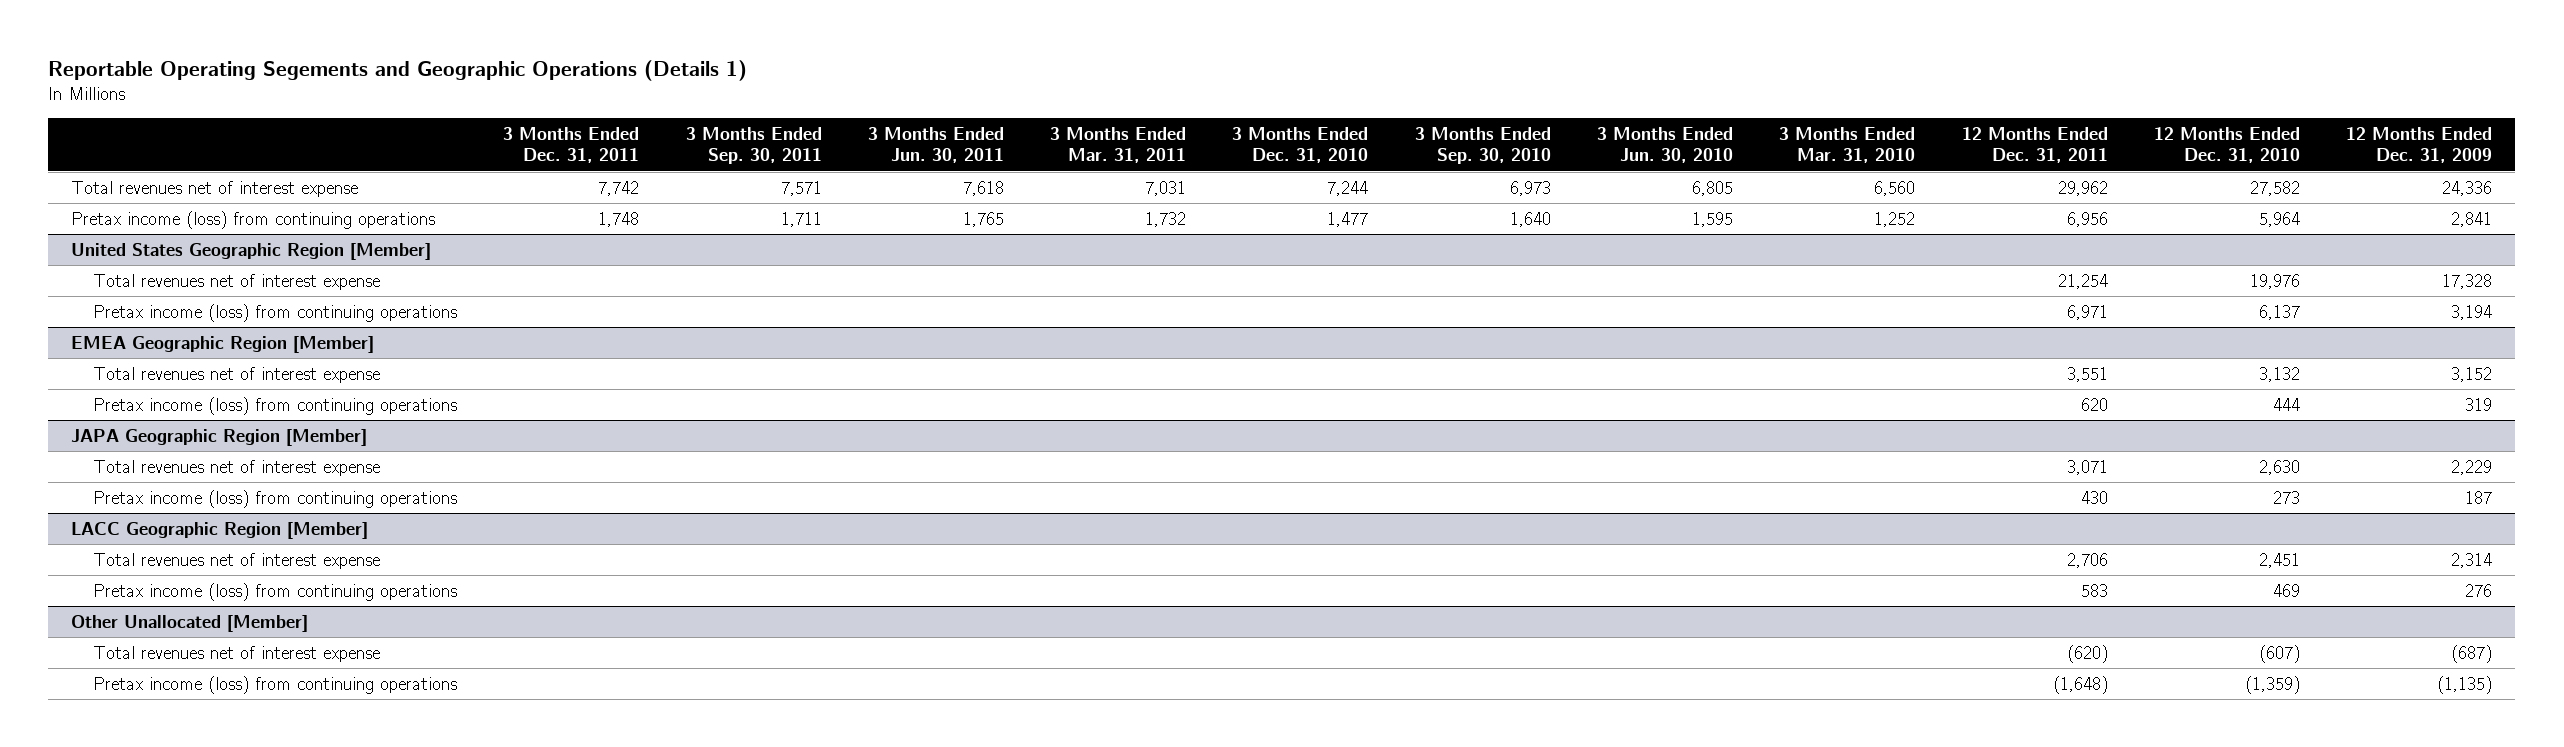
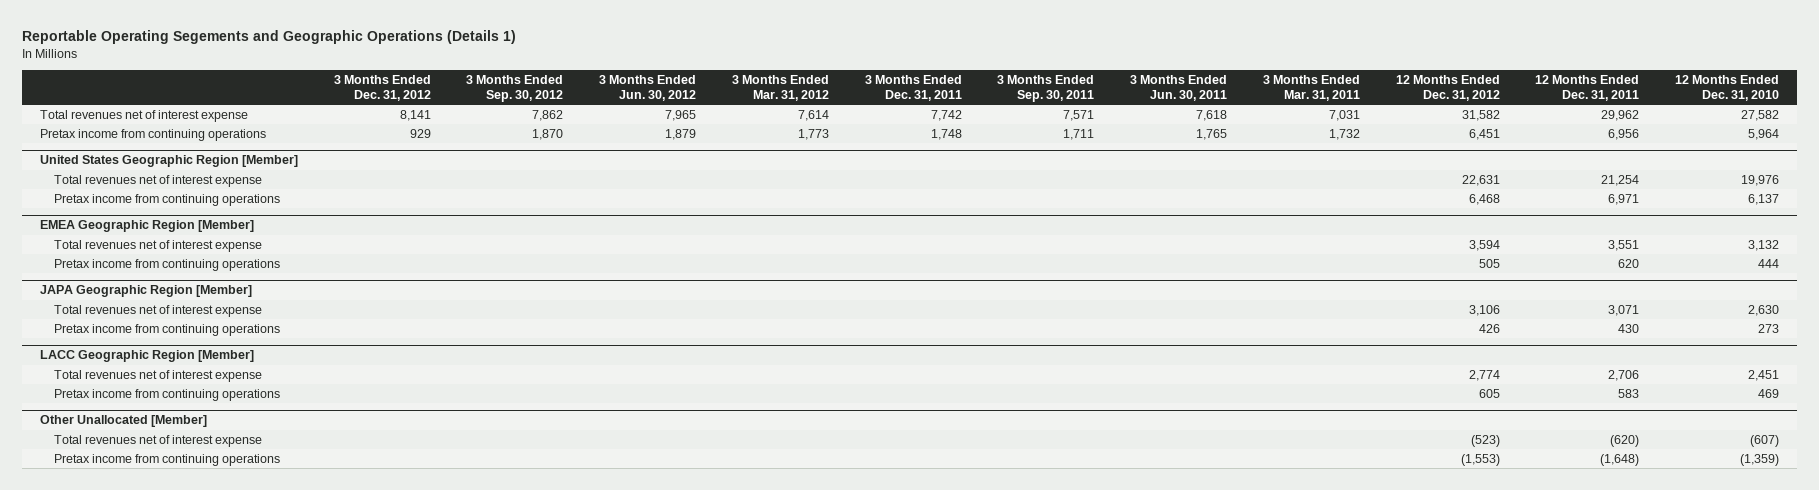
- | 3 Months Ended Dec. 31, 2011 | 3 Months Ended Sep. 30, 2011 | 3 Months Ended Jun. 30, 2011 | 3 Months Ended Mar. 31, 2011 | 3 Months Ended Dec. 31, 2010 | 3 Months Ended Sep. 30, 2010 | 3 Months Ended Jun. 30, 2010 | 3 Months Ended Mar. 31, 2010 | 12 Months Ended Dec. 31, 2011 | 12 Months Ended Dec. 31, 2010 | 12 Months Ended Dec. 31, 2009
+ | 3 Months Ended Dec. 31, 2012 | 3 Months Ended Sep. 30, 2012 | 3 Months Ended Jun. 30, 2012 | 3 Months Ended Mar. 31, 2012 | 3 Months Ended Dec. 31, 2011 | 3 Months Ended Sep. 30, 2011 | 3 Months Ended Jun. 30, 2011 | 3 Months Ended Mar. 31, 2011 | 12 Months Ended Dec. 31, 2012 | 12 Months Ended Dec. 31, 2011 | 12 Months Ended Dec. 31, 2010
- Pretax income (loss) from continuing operations | 1,748 | 1,711 | 1,765 | 1,732 | 1,477 | 1,640 | 1,595 | 1,252 | 6,956 | 5,964 | 2,841
+ Pretax income from continuing operations | 929 | 1,870 | 1,879 | 1,773 | 1,748 | 1,711 | 1,765 | 1,732 | 6,451 | 6,956 | 5,964
@ United States Geographic Region [Member]
- Pretax income (loss) from continuing operations | | | | | | | | | 6,971 | 6,137 | 3,194
+ Pretax income from continuing operations | | | | | | | | | 6,468 | 6,971 | 6,137
@ EMEA Geographic Region [Member]
- Pretax income (loss) from continuing operations | | | | | | | | | 620 | 444 | 319
+ Pretax income from continuing operations | | | | | | | | | 505 | 620 | 444
@ JAPA Geographic Region [Member]
- Pretax income (loss) from continuing operations | | | | | | | | | 430 | 273 | 187
+ Pretax income from continuing operations | | | | | | | | | 426 | 430 | 273
@ LACC Geographic Region [Member]
- Pretax income (loss) from continuing operations | | | | | | | | | 583 | 469 | 276
+ Pretax income from continuing operations | | | | | | | | | 605 | 583 | 469
@ Other Unallocated [Member]
- Pretax income (loss) from continuing operations | | | | | | | | | (1,648) | (1,359) | (1,135)
+ Pretax income from continuing operations | | | | | | | | | (1,553) | (1,648) | (1,359)

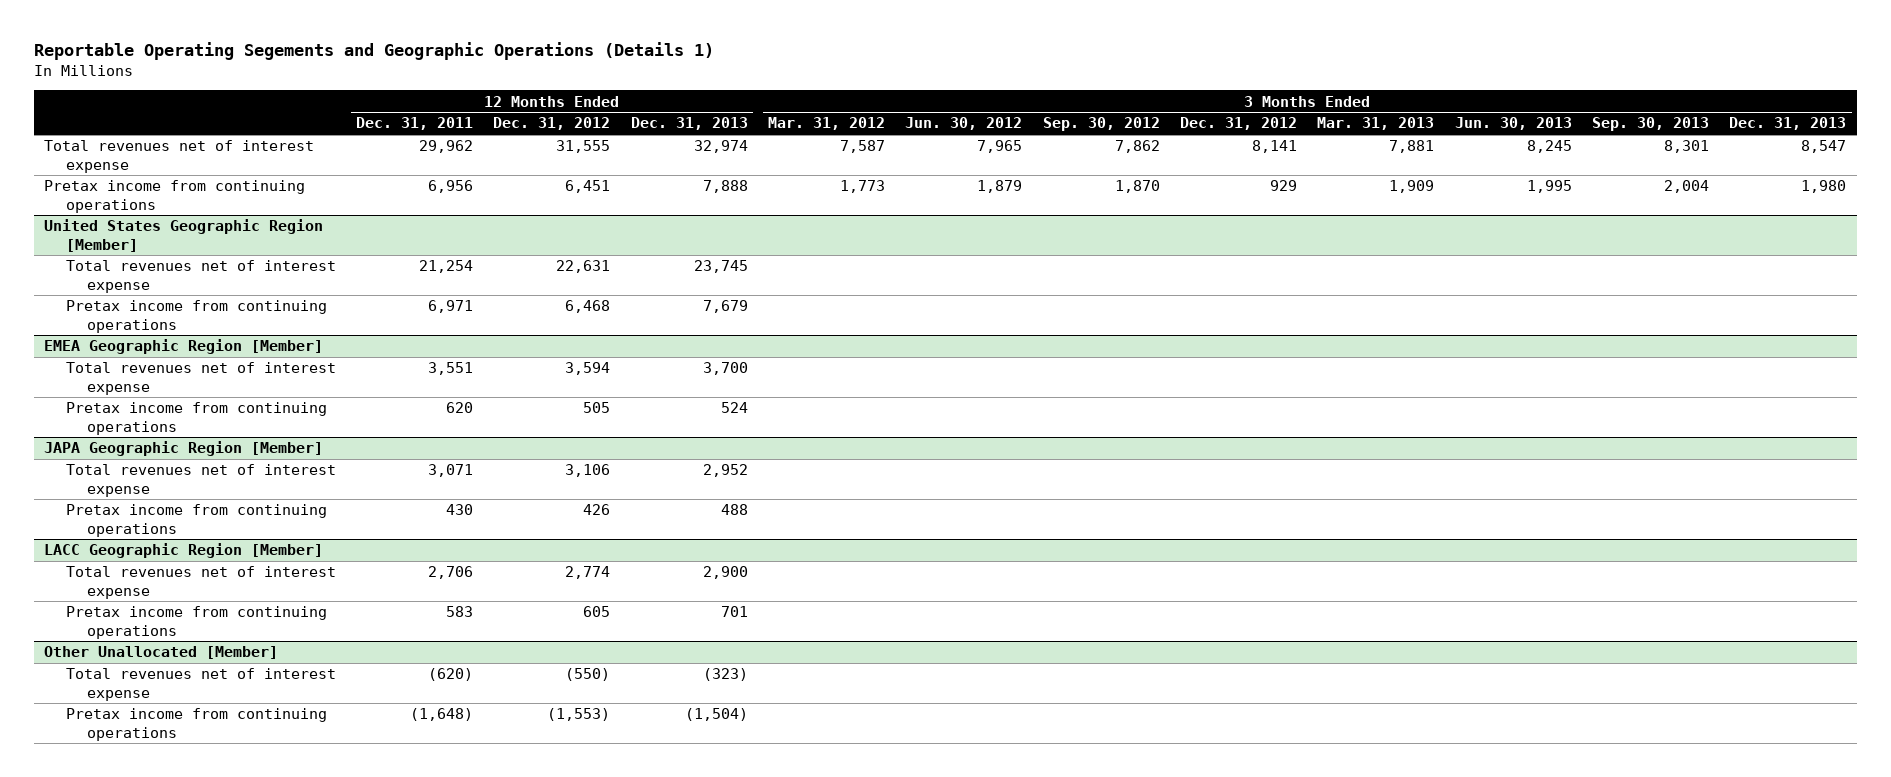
- | 3 Months Ended Dec. 31, 2012 | 3 Months Ended Sep. 30, 2012 | 3 Months Ended Jun. 30, 2012 | 3 Months Ended Mar. 31, 2012 | 3 Months Ended Dec. 31, 2011 | 3 Months Ended Sep. 30, 2011 | 3 Months Ended Jun. 30, 2011 | 3 Months Ended Mar. 31, 2011 | 12 Months Ended Dec. 31, 2012 | 12 Months Ended Dec. 31, 2011 | 12 Months Ended Dec. 31, 2010
+ | 12 Months Ended Dec. 31, 2011 | 12 Months Ended Dec. 31, 2012 | 12 Months Ended Dec. 31, 2013 | 3 Months Ended Mar. 31, 2012 | 3 Months Ended Jun. 30, 2012 | 3 Months Ended Sep. 30, 2012 | 3 Months Ended Dec. 31, 2012 | 3 Months Ended Mar. 31, 2013 | 3 Months Ended Jun. 30, 2013 | 3 Months Ended Sep. 30, 2013 | 3 Months Ended Dec. 31, 2013
- Total revenues net of interest expense | 8,141 | 7,862 | 7,965 | 7,614 | 7,742 | 7,571 | 7,618 | 7,031 | 31,582 | 29,962 | 27,582
+ Total revenues net of interest expense | 29,962 | 31,555 | 32,974 | 7,587 | 7,965 | 7,862 | 8,141 | 7,881 | 8,245 | 8,301 | 8,547
@ Other Unallocated [Member]
- Total revenues net of interest expense | | | | | | | | | (523) | (620) | (607)
+ Total revenues net of interest expense | (620) | (550) | (323) | | | | | | | |

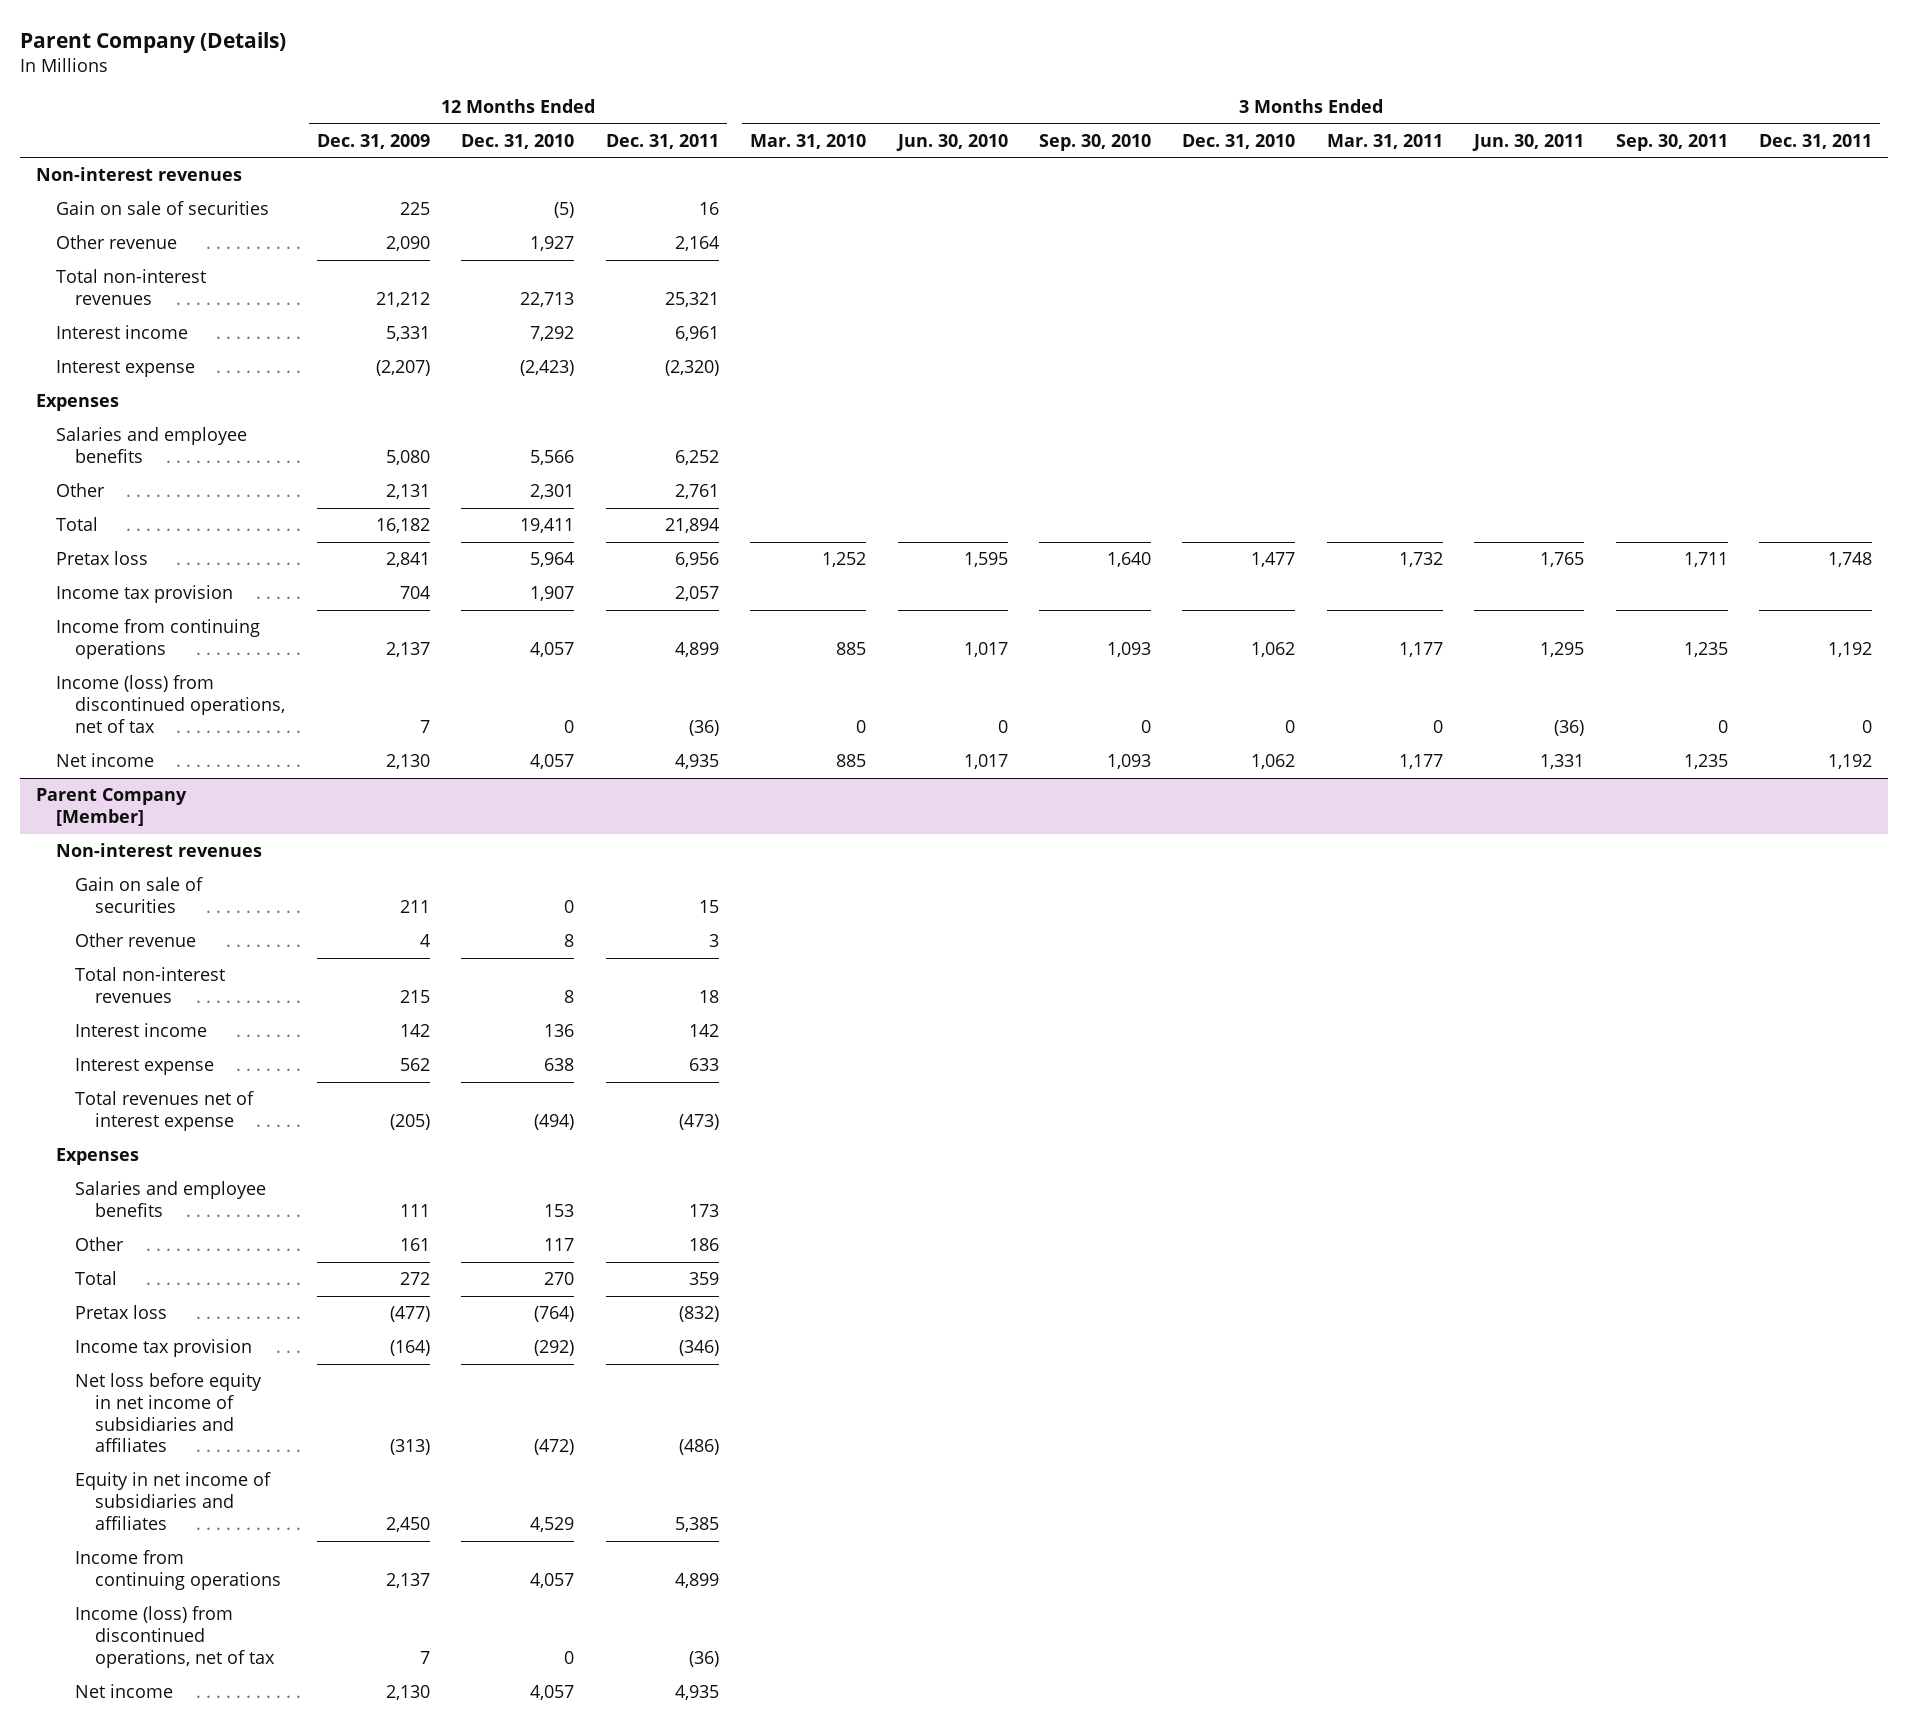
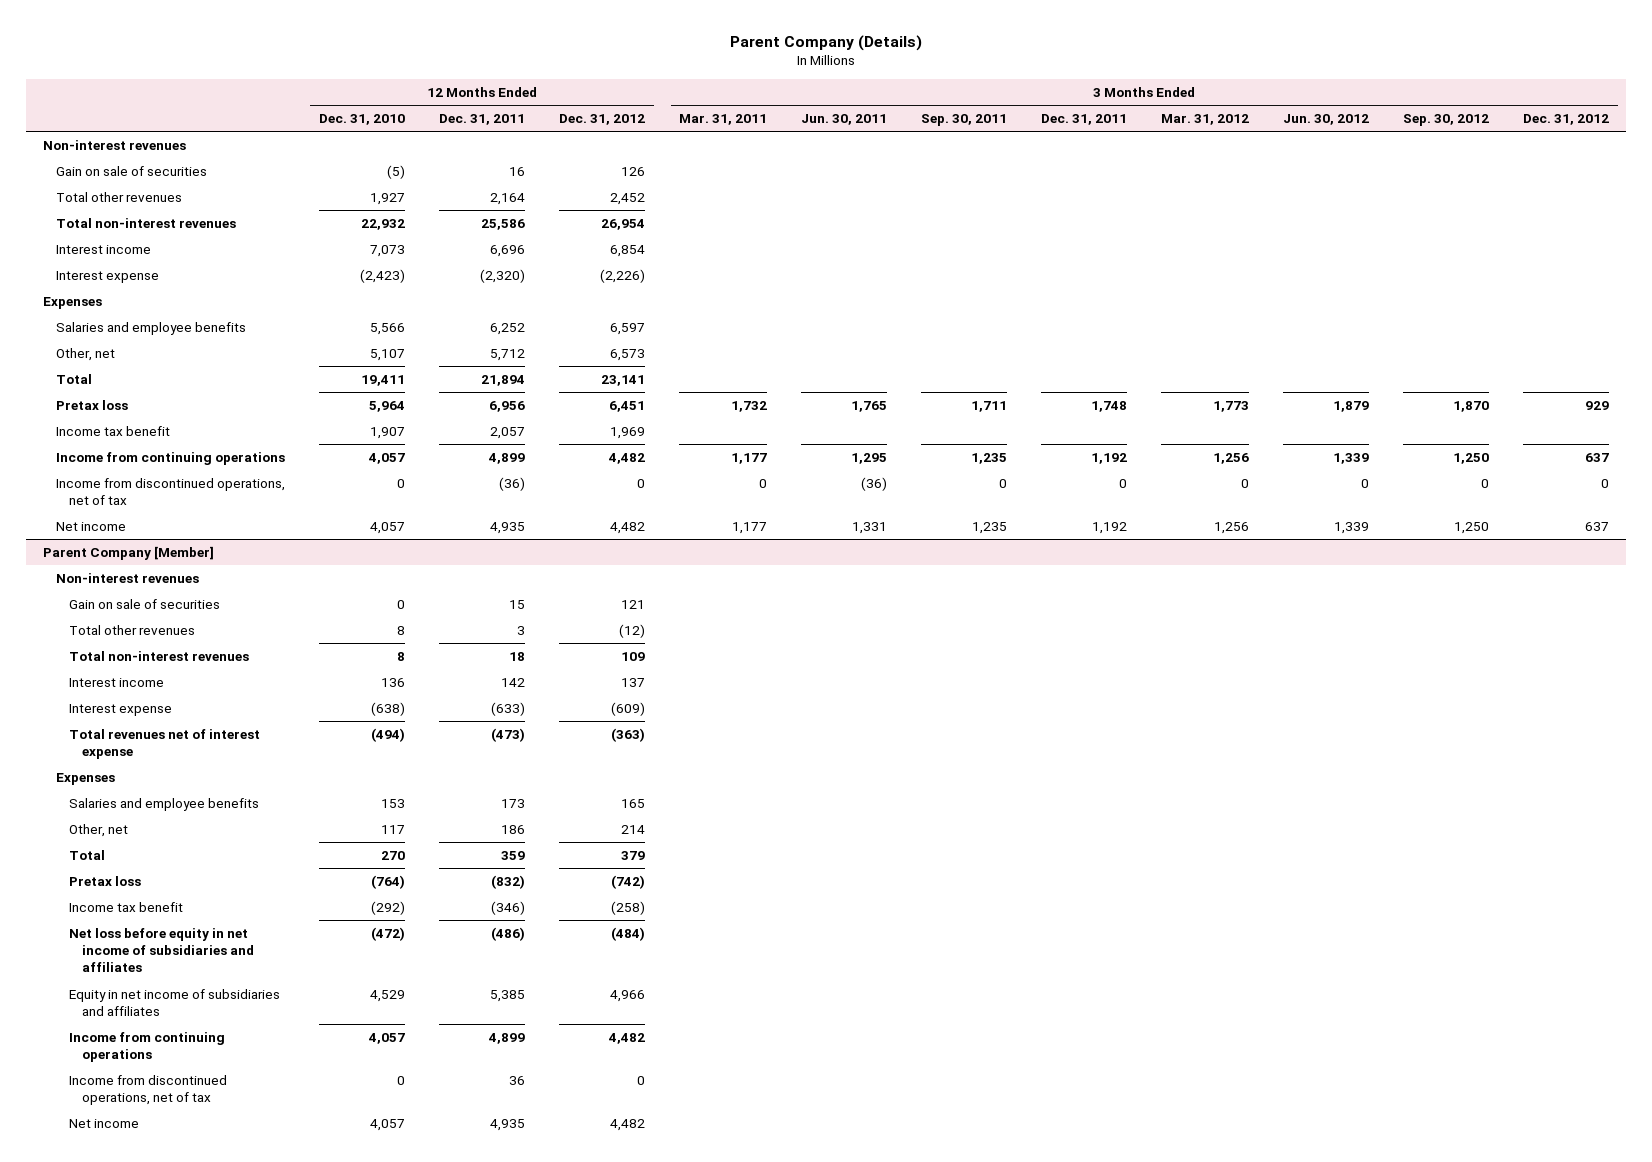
- | 12 Months Ended Dec. 31, 2009 | 12 Months Ended Dec. 31, 2010 | 12 Months Ended Dec. 31, 2011 | 3 Months Ended Mar. 31, 2010 | 3 Months Ended Jun. 30, 2010 | 3 Months Ended Sep. 30, 2010 | 3 Months Ended Dec. 31, 2010 | 3 Months Ended Mar. 31, 2011 | 3 Months Ended Jun. 30, 2011 | 3 Months Ended Sep. 30, 2011 | 3 Months Ended Dec. 31, 2011
+ | 12 Months Ended Dec. 31, 2010 | 12 Months Ended Dec. 31, 2011 | 12 Months Ended Dec. 31, 2012 | 3 Months Ended Mar. 31, 2011 | 3 Months Ended Jun. 30, 2011 | 3 Months Ended Sep. 30, 2011 | 3 Months Ended Dec. 31, 2011 | 3 Months Ended Mar. 31, 2012 | 3 Months Ended Jun. 30, 2012 | 3 Months Ended Sep. 30, 2012 | 3 Months Ended Dec. 31, 2012
- Other revenue | 2,090 | 1,927 | 2,164 | | | | | | | |
- Total non-interest revenues | 21,212 | 22,713 | 25,321 | | | | | | | |
- Interest income | 5,331 | 7,292 | 6,961 | | | | | | | |
+ Total other revenues | 1,927 | 2,164 | 2,452 | | | | | | | |
+ Total non-interest revenues | 22,932 | 25,586 | 26,954 | | | | | | | |
+ Interest income | 7,073 | 6,696 | 6,854 | | | | | | | |
- Other | 2,131 | 2,301 | 2,761 | | | | | | | |
+ Other, net | 5,107 | 5,712 | 6,573 | | | | | | | |
- Income tax provision | 704 | 1,907 | 2,057 | | | | | | | |
+ Income tax benefit | 1,907 | 2,057 | 1,969 | | | | | | | |
- Income (loss) from discontinued operations, net of tax | 7 | 0 | (36) | 0 | 0 | 0 | 0 | 0 | (36) | 0 | 0
+ Income from discontinued operations, net of tax | 0 | (36) | 0 | 0 | (36) | 0 | 0 | 0 | 0 | 0 | 0
@ Parent Company [Member]
- Other revenue | 4 | 8 | 3 | | | | | | | |
+ Total other revenues | 8 | 3 | (12) | | | | | | | |
- Interest expense | 562 | 638 | 633 | | | | | | | |
+ Interest expense | (638) | (633) | (609) | | | | | | | |
- Other | 161 | 117 | 186 | | | | | | | |
+ Other, net | 117 | 186 | 214 | | | | | | | |
- Income tax provision | (164) | (292) | (346) | | | | | | | |
+ Income tax benefit | (292) | (346) | (258) | | | | | | | |
- Income (loss) from discontinued operations, net of tax | 7 | 0 | (36) | | | | | | | |
+ Income from discontinued operations, net of tax | 0 | 36 | 0 | | | | | | | |

